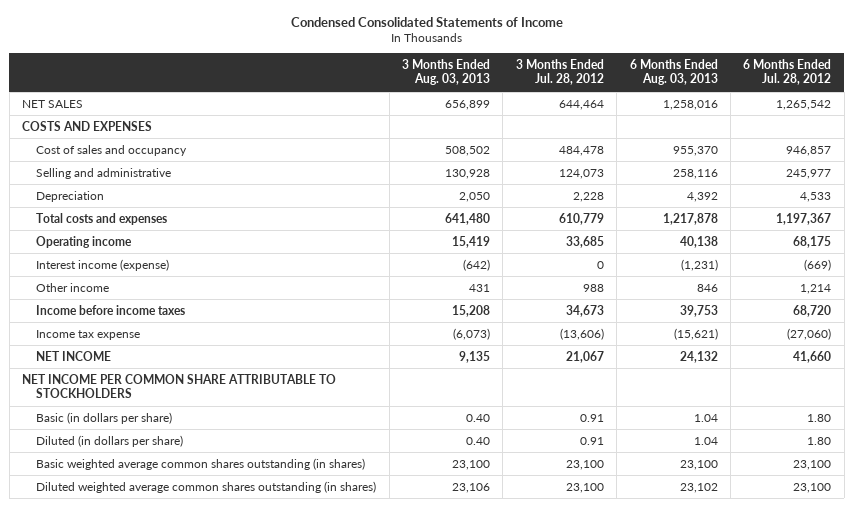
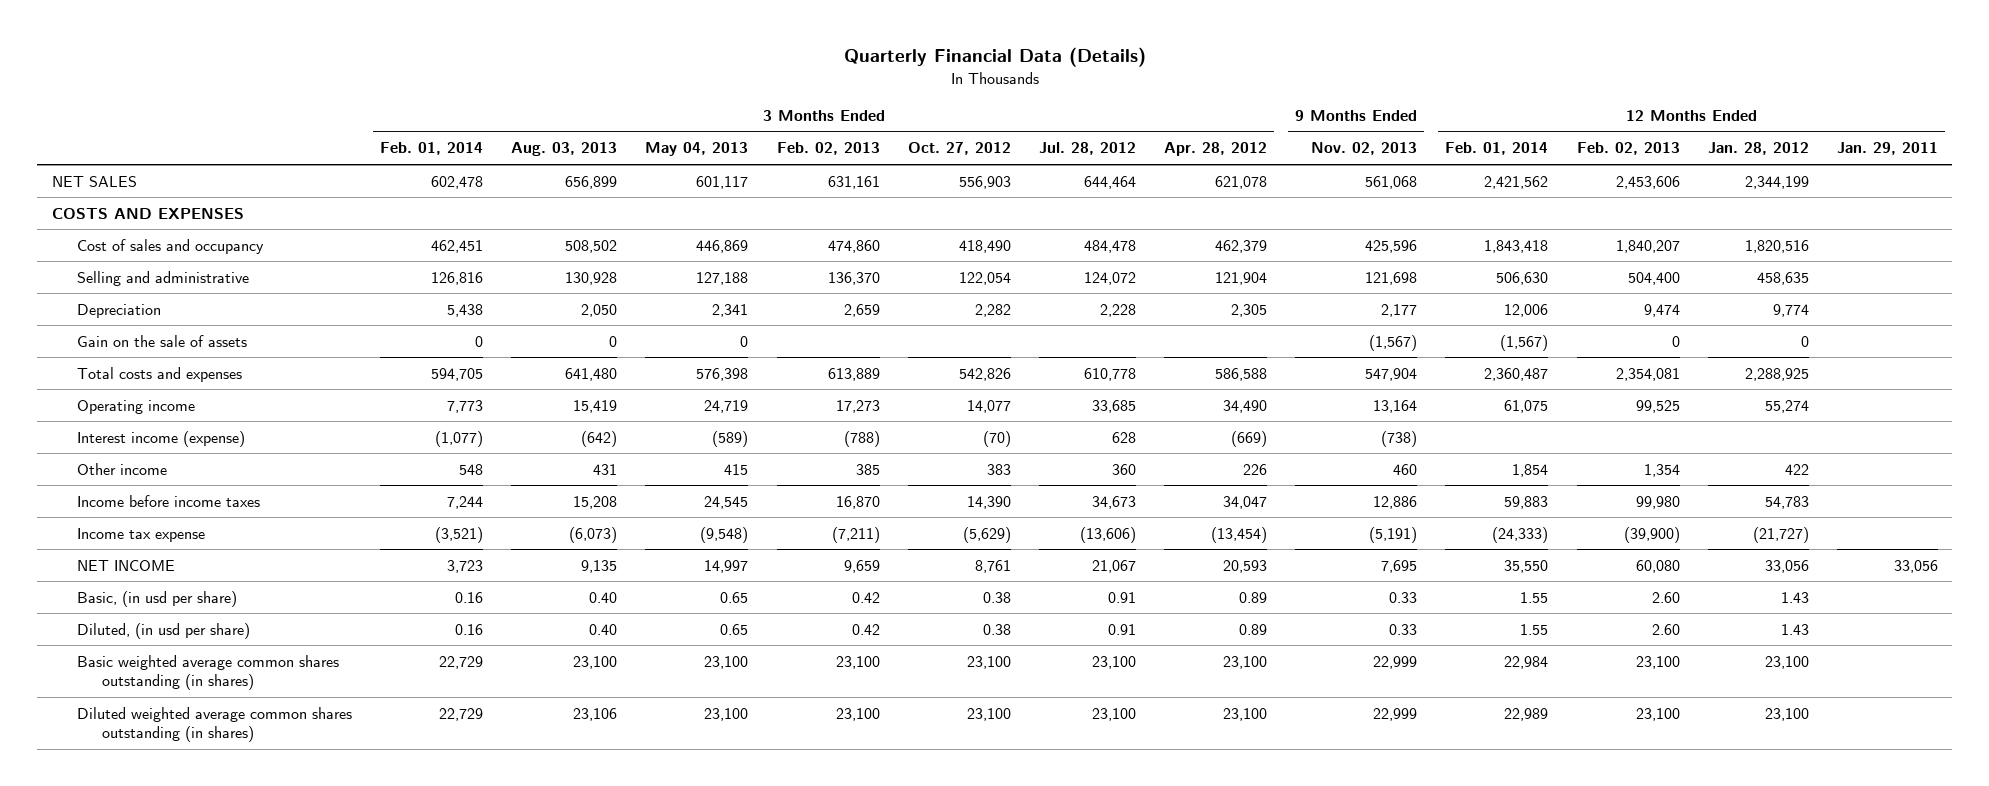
- Condensed Consolidated Statements of Income
+ Quarterly Financial Data (Details)
- | 3 Months Ended Aug. 03, 2013 | 3 Months Ended Jul. 28, 2012 | 6 Months Ended Aug. 03, 2013 | 6 Months Ended Jul. 28, 2012
+ | 3 Months Ended Feb. 01, 2014 | 3 Months Ended Aug. 03, 2013 | 3 Months Ended May 04, 2013 | 3 Months Ended Feb. 02, 2013 | 3 Months Ended Oct. 27, 2012 | 3 Months Ended Jul. 28, 2012 | 3 Months Ended Apr. 28, 2012 | 9 Months Ended Nov. 02, 2013 | 12 Months Ended Feb. 01, 2014 | 12 Months Ended Feb. 02, 2013 | 12 Months Ended Jan. 28, 2012 | 12 Months Ended Jan. 29, 2011
- Selling and administrative | 130,928 | 124,073 | 258,116 | 245,977
+ Selling and administrative | 126,816 | 130,928 | 127,188 | 136,370 | 122,054 | 124,072 | 121,904 | 121,698 | 506,630 | 504,400 | 458,635 |
- Total costs and expenses | 641,480 | 610,779 | 1,217,878 | 1,197,367
+ Gain on the sale of assets | 0 | 0 | 0 | | | | | (1,567) | (1,567) | 0 | 0 |
+ Total costs and expenses | 594,705 | 641,480 | 576,398 | 613,889 | 542,826 | 610,778 | 586,588 | 547,904 | 2,360,487 | 2,354,081 | 2,288,925 |
- Interest income (expense) | (642) | 0 | (1,231) | (669)
- Other income | 431 | 988 | 846 | 1,214
+ Interest income (expense) | (1,077) | (642) | (589) | (788) | (70) | 628 | (669) | (738) | | | |
+ Other income | 548 | 431 | 415 | 385 | 383 | 360 | 226 | 460 | 1,854 | 1,354 | 422 |
- NET INCOME PER COMMON SHARE ATTRIBUTABLE TO STOCKHOLDERS
- Basic (in dollars per share) | 0.40 | 0.91 | 1.04 | 1.80
- Diluted (in dollars per share) | 0.40 | 0.91 | 1.04 | 1.80
+ Basic, (in usd per share) | 0.16 | 0.40 | 0.65 | 0.42 | 0.38 | 0.91 | 0.89 | 0.33 | 1.55 | 2.60 | 1.43 |
+ Diluted, (in usd per share) | 0.16 | 0.40 | 0.65 | 0.42 | 0.38 | 0.91 | 0.89 | 0.33 | 1.55 | 2.60 | 1.43 |

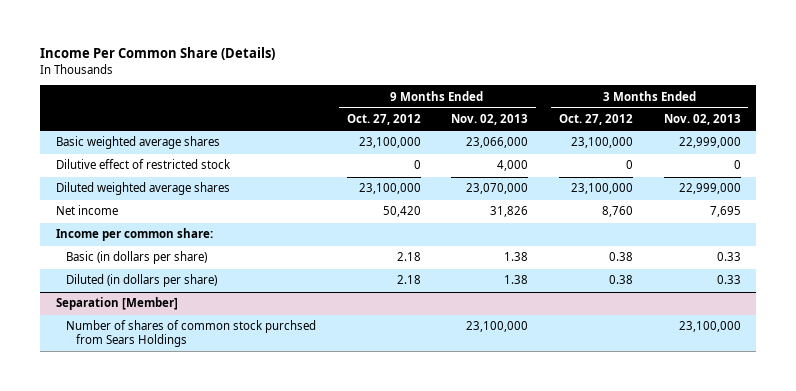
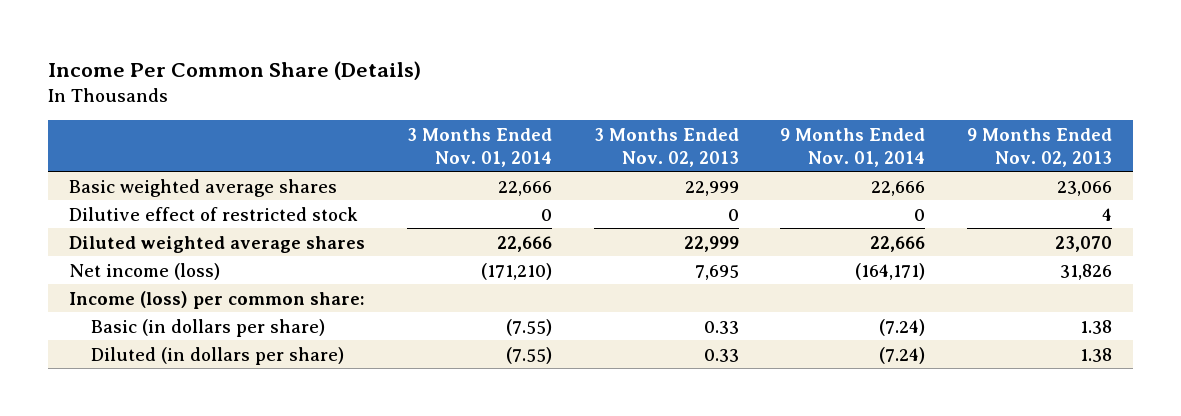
- | 9 Months Ended Oct. 27, 2012 | 9 Months Ended Nov. 02, 2013 | 3 Months Ended Oct. 27, 2012 | 3 Months Ended Nov. 02, 2013
+ | 3 Months Ended Nov. 01, 2014 | 3 Months Ended Nov. 02, 2013 | 9 Months Ended Nov. 01, 2014 | 9 Months Ended Nov. 02, 2013
- Basic weighted average shares | 23,100,000 | 23,066,000 | 23,100,000 | 22,999,000
- Dilutive effect of restricted stock | 0 | 4,000 | 0 | 0
- Diluted weighted average shares | 23,100,000 | 23,070,000 | 23,100,000 | 22,999,000
- Net income | 50,420 | 31,826 | 8,760 | 7,695
- Income per common share:
+ Basic weighted average shares | 22,666 | 22,999 | 22,666 | 23,066
+ Dilutive effect of restricted stock | 0 | 0 | 0 | 4
+ Diluted weighted average shares | 22,666 | 22,999 | 22,666 | 23,070
+ Net income (loss) | (171,210) | 7,695 | (164,171) | 31,826
+ Income (loss) per common share:
- Separation [Member]
- Number of shares of common stock purchsed from Sears Holdings | | 23,100,000 | | 23,100,000

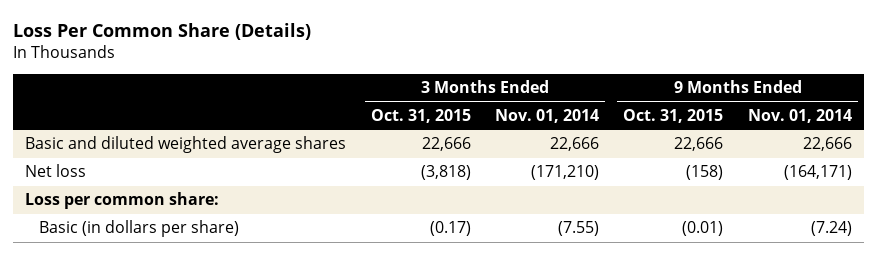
- Income Per Common Share (Details)
+ Loss Per Common Share (Details)
- | 3 Months Ended Nov. 01, 2014 | 3 Months Ended Nov. 02, 2013 | 9 Months Ended Nov. 01, 2014 | 9 Months Ended Nov. 02, 2013
+ | 3 Months Ended Oct. 31, 2015 | 3 Months Ended Nov. 01, 2014 | 9 Months Ended Oct. 31, 2015 | 9 Months Ended Nov. 01, 2014
- Basic weighted average shares | 22,666 | 22,999 | 22,666 | 23,066
- Dilutive effect of restricted stock | 0 | 0 | 0 | 4
- Diluted weighted average shares | 22,666 | 22,999 | 22,666 | 23,070
- Net income (loss) | (171,210) | 7,695 | (164,171) | 31,826
- Income (loss) per common share:
+ Basic and diluted weighted average shares | 22,666 | 22,666 | 22,666 | 22,666
+ Net loss | (3,818) | (171,210) | (158) | (164,171)
+ Loss per common share:
- Diluted (in dollars per share) | (7.55) | 0.33 | (7.24) | 1.38

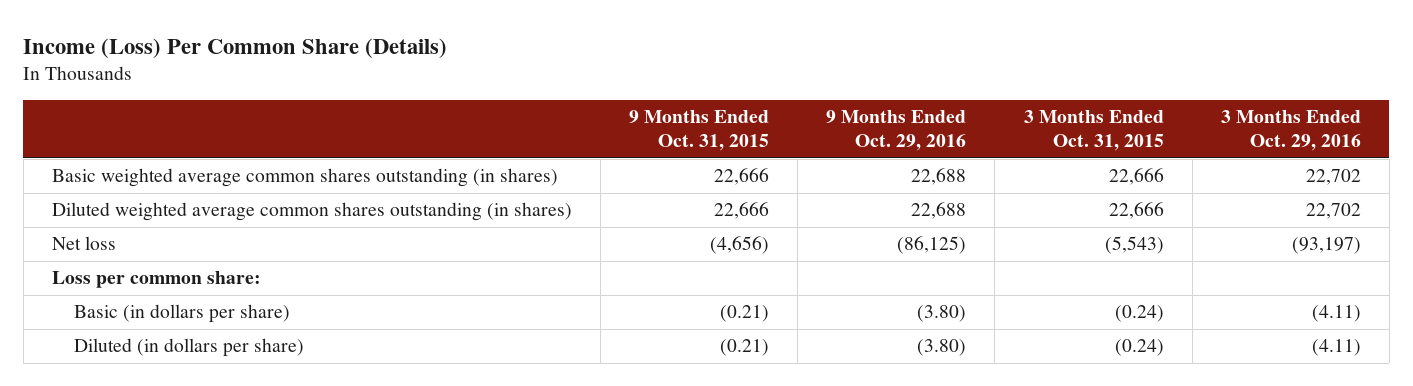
- Loss Per Common Share (Details)
+ Income (Loss) Per Common Share (Details)
- | 3 Months Ended Oct. 31, 2015 | 3 Months Ended Nov. 01, 2014 | 9 Months Ended Oct. 31, 2015 | 9 Months Ended Nov. 01, 2014
+ | 9 Months Ended Oct. 31, 2015 | 9 Months Ended Oct. 29, 2016 | 3 Months Ended Oct. 31, 2015 | 3 Months Ended Oct. 29, 2016
- Basic and diluted weighted average shares | 22,666 | 22,666 | 22,666 | 22,666
- Net loss | (3,818) | (171,210) | (158) | (164,171)
+ Basic weighted average common shares outstanding (in shares) | 22,666 | 22,688 | 22,666 | 22,702
+ Diluted weighted average common shares outstanding (in shares) | 22,666 | 22,688 | 22,666 | 22,702
+ Net loss | (4,656) | (86,125) | (5,543) | (93,197)
- Basic (in dollars per share) | (0.17) | (7.55) | (0.01) | (7.24)
+ Basic (in dollars per share) | (0.21) | (3.80) | (0.24) | (4.11)
+ Diluted (in dollars per share) | (0.21) | (3.80) | (0.24) | (4.11)

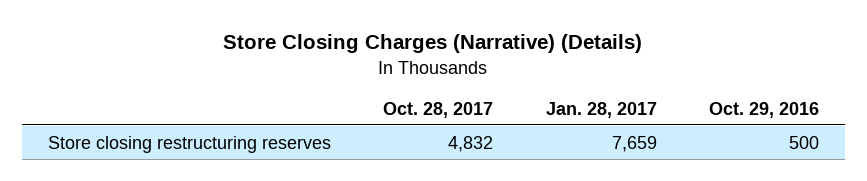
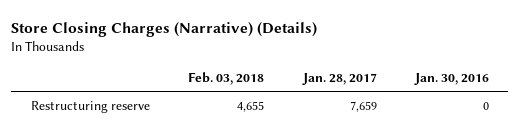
- | Oct. 28, 2017 | Jan. 28, 2017 | Oct. 29, 2016
+ | Feb. 03, 2018 | Jan. 28, 2017 | Jan. 30, 2016
- Store closing restructuring reserves | 4,832 | 7,659 | 500
+ Restructuring reserve | 4,655 | 7,659 | 0

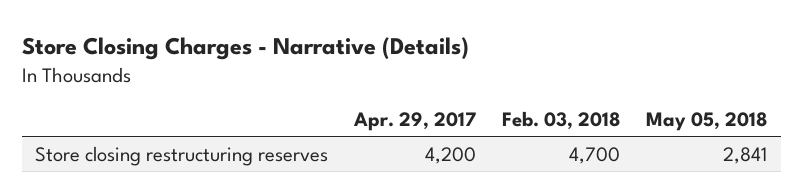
- Store Closing Charges (Narrative) (Details)
+ Store Closing Charges - Narrative (Details)
- | Feb. 03, 2018 | Jan. 28, 2017 | Jan. 30, 2016
+ | Apr. 29, 2017 | Feb. 03, 2018 | May 05, 2018
- Restructuring reserve | 4,655 | 7,659 | 0
+ Store closing restructuring reserves | 4,200 | 4,700 | 2,841

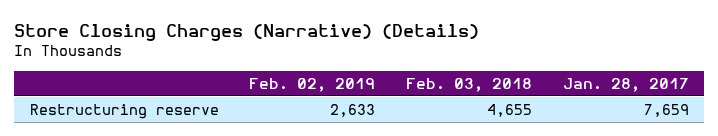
- Store Closing Charges - Narrative (Details)
+ Store Closing Charges (Narrative) (Details)
- | Apr. 29, 2017 | Feb. 03, 2018 | May 05, 2018
+ | Feb. 02, 2019 | Feb. 03, 2018 | Jan. 28, 2017
- Store closing restructuring reserves | 4,200 | 4,700 | 2,841
+ Restructuring reserve | 2,633 | 4,655 | 7,659

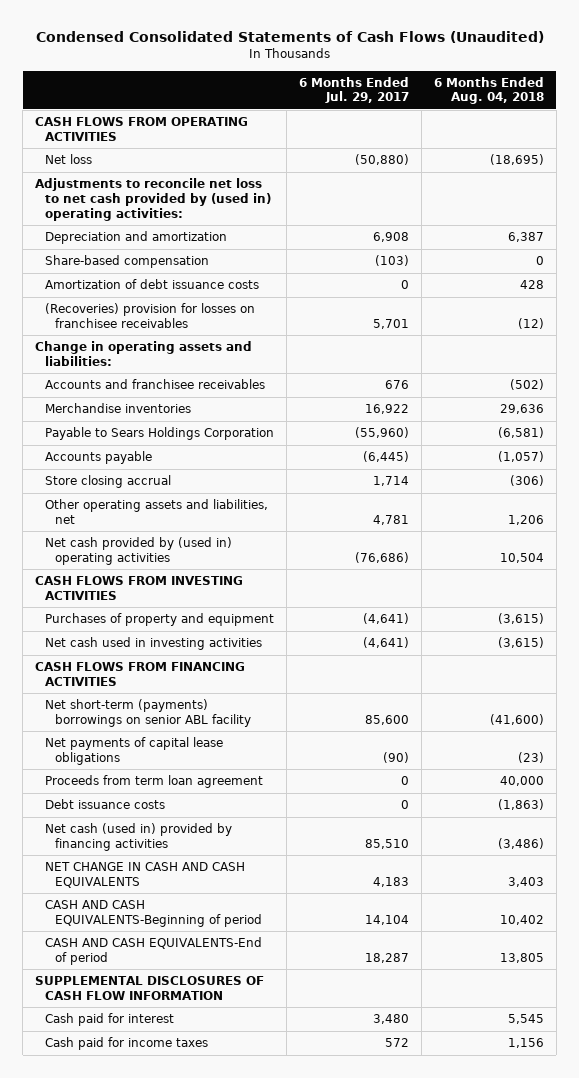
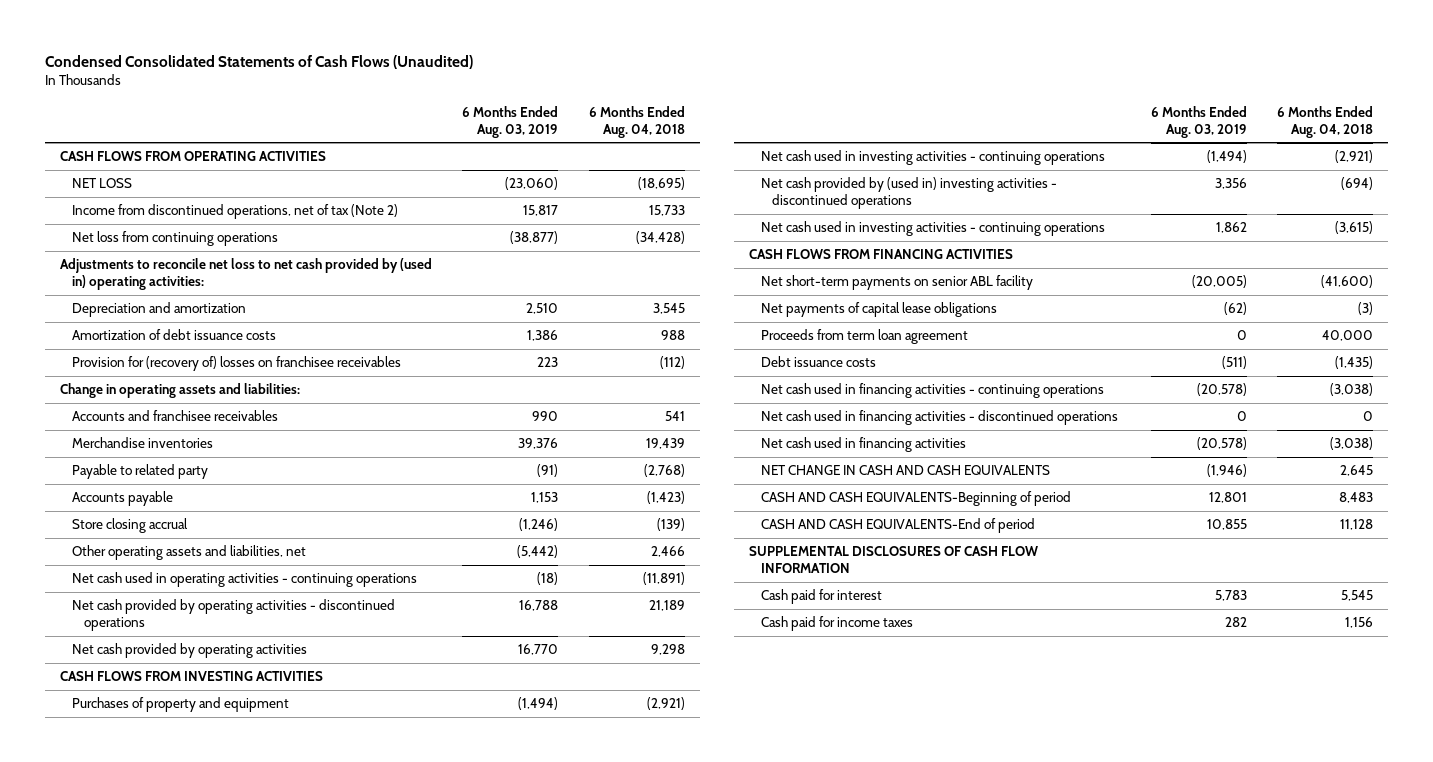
- | 6 Months Ended Jul. 29, 2017 | 6 Months Ended Aug. 04, 2018
+ | 6 Months Ended Aug. 03, 2019 | 6 Months Ended Aug. 04, 2018
- Net loss | (50,880) | (18,695)
+ NET LOSS | (23,060) | (18,695)
+ Income from discontinued operations, net of tax (Note 2) | 15,817 | 15,733
+ Net loss from continuing operations | (38,877) | (34,428)
- Depreciation and amortization | 6,908 | 6,387
- Share-based compensation | (103) | 0
- Amortization of debt issuance costs | 0 | 428
- (Recoveries) provision for losses on franchisee receivables | 5,701 | (12)
+ Depreciation and amortization | 2,510 | 3,545
+ Amortization of debt issuance costs | 1,386 | 988
+ Provision for (recovery of) losses on franchisee receivables | 223 | (112)
- Accounts and franchisee receivables | 676 | (502)
- Merchandise inventories | 16,922 | 29,636
- Payable to Sears Holdings Corporation | (55,960) | (6,581)
- Accounts payable | (6,445) | (1,057)
- Store closing accrual | 1,714 | (306)
- Other operating assets and liabilities, net | 4,781 | 1,206
- Net cash provided by (used in) operating activities | (76,686) | 10,504
+ Accounts and franchisee receivables | 990 | 541
+ Merchandise inventories | 39,376 | 19,439
+ Payable to related party | (91) | (2,768)
+ Accounts payable | 1,153 | (1,423)
+ Store closing accrual | (1,246) | (139)
+ Other operating assets and liabilities, net | (5,442) | 2,466
+ Net cash used in operating activities - continuing operations | (18) | (11,891)
+ Net cash provided by operating activities - discontinued operations | 16,788 | 21,189
+ Net cash provided by operating activities | 16,770 | 9,298
- Purchases of property and equipment | (4,641) | (3,615)
- Net cash used in investing activities | (4,641) | (3,615)
+ Purchases of property and equipment | (1,494) | (2,921)
+ Net cash used in investing activities - continuing operations | (1,494) | (2,921)
+ Net cash provided by (used in) investing activities - discontinued operations | 3,356 | (694)
+ Net cash used in investing activities - continuing operations | 1,862 | (3,615)
- Net short-term (payments) borrowings on senior ABL facility | 85,600 | (41,600)
- Net payments of capital lease obligations | (90) | (23)
+ Net short-term payments on senior ABL facility | (20,005) | (41,600)
+ Net payments of capital lease obligations | (62) | (3)
- Debt issuance costs | 0 | (1,863)
- Net cash (used in) provided by financing activities | 85,510 | (3,486)
- NET CHANGE IN CASH AND CASH EQUIVALENTS | 4,183 | 3,403
- CASH AND CASH EQUIVALENTS-Beginning of period | 14,104 | 10,402
- CASH AND CASH EQUIVALENTS-End of period | 18,287 | 13,805
+ Debt issuance costs | (511) | (1,435)
+ Net cash used in financing activities - continuing operations | (20,578) | (3,038)
+ Net cash used in financing activities - discontinued operations | 0 | 0
+ Net cash used in financing activities | (20,578) | (3,038)
+ NET CHANGE IN CASH AND CASH EQUIVALENTS | (1,946) | 2,645
+ CASH AND CASH EQUIVALENTS-Beginning of period | 12,801 | 8,483
+ CASH AND CASH EQUIVALENTS-End of period | 10,855 | 11,128

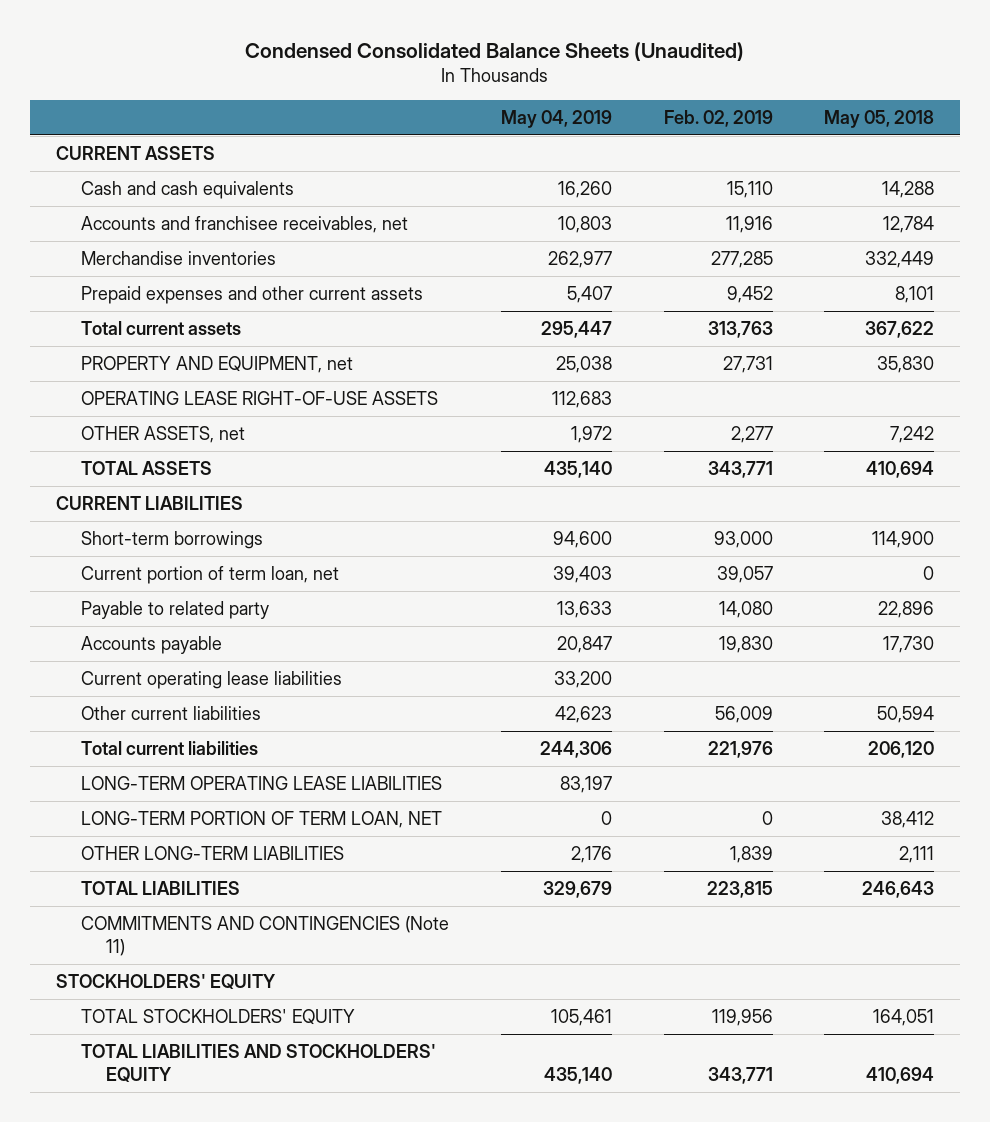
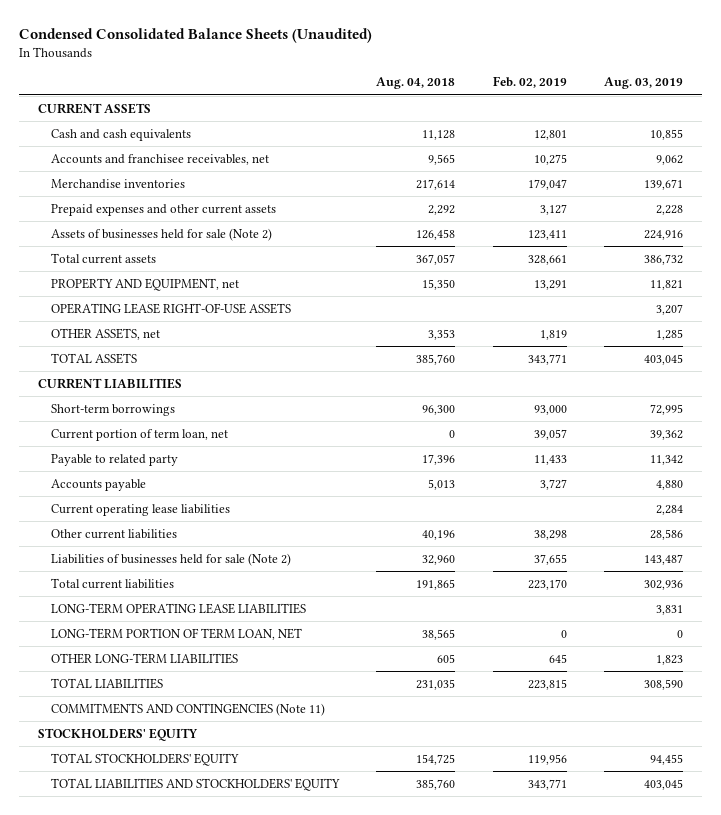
- | May 04, 2019 | Feb. 02, 2019 | May 05, 2018
+ | Aug. 04, 2018 | Feb. 02, 2019 | Aug. 03, 2019
- Cash and cash equivalents | 16,260 | 15,110 | 14,288
- Accounts and franchisee receivables, net | 10,803 | 11,916 | 12,784
- Merchandise inventories | 262,977 | 277,285 | 332,449
- Prepaid expenses and other current assets | 5,407 | 9,452 | 8,101
- Total current assets | 295,447 | 313,763 | 367,622
- PROPERTY AND EQUIPMENT, net | 25,038 | 27,731 | 35,830
+ Cash and cash equivalents | 11,128 | 12,801 | 10,855
+ Accounts and franchisee receivables, net | 9,565 | 10,275 | 9,062
+ Merchandise inventories | 217,614 | 179,047 | 139,671
+ Prepaid expenses and other current assets | 2,292 | 3,127 | 2,228
+ Assets of businesses held for sale (Note 2) | 126,458 | 123,411 | 224,916
+ Total current assets | 367,057 | 328,661 | 386,732
+ PROPERTY AND EQUIPMENT, net | 15,350 | 13,291 | 11,821
- OTHER ASSETS, net | 1,972 | 2,277 | 7,242
+ OTHER ASSETS, net | 3,353 | 1,819 | 1,285
- Payable to related party | 13,633 | 14,080 | 22,896
- Accounts payable | 20,847 | 19,830 | 17,730
+ Payable to related party | 17,396 | 11,433 | 11,342
+ Accounts payable | 5,013 | 3,727 | 4,880
- Other current liabilities | 42,623 | 56,009 | 50,594
- Total current liabilities | 244,306 | 221,976 | 206,120
+ Other current liabilities | 40,196 | 38,298 | 28,586
+ Liabilities of businesses held for sale (Note 2) | 32,960 | 37,655 | 143,487
+ Total current liabilities | 191,865 | 223,170 | 302,936
- OTHER LONG-TERM LIABILITIES | 2,176 | 1,839 | 2,111
+ OTHER LONG-TERM LIABILITIES | 605 | 645 | 1,823

